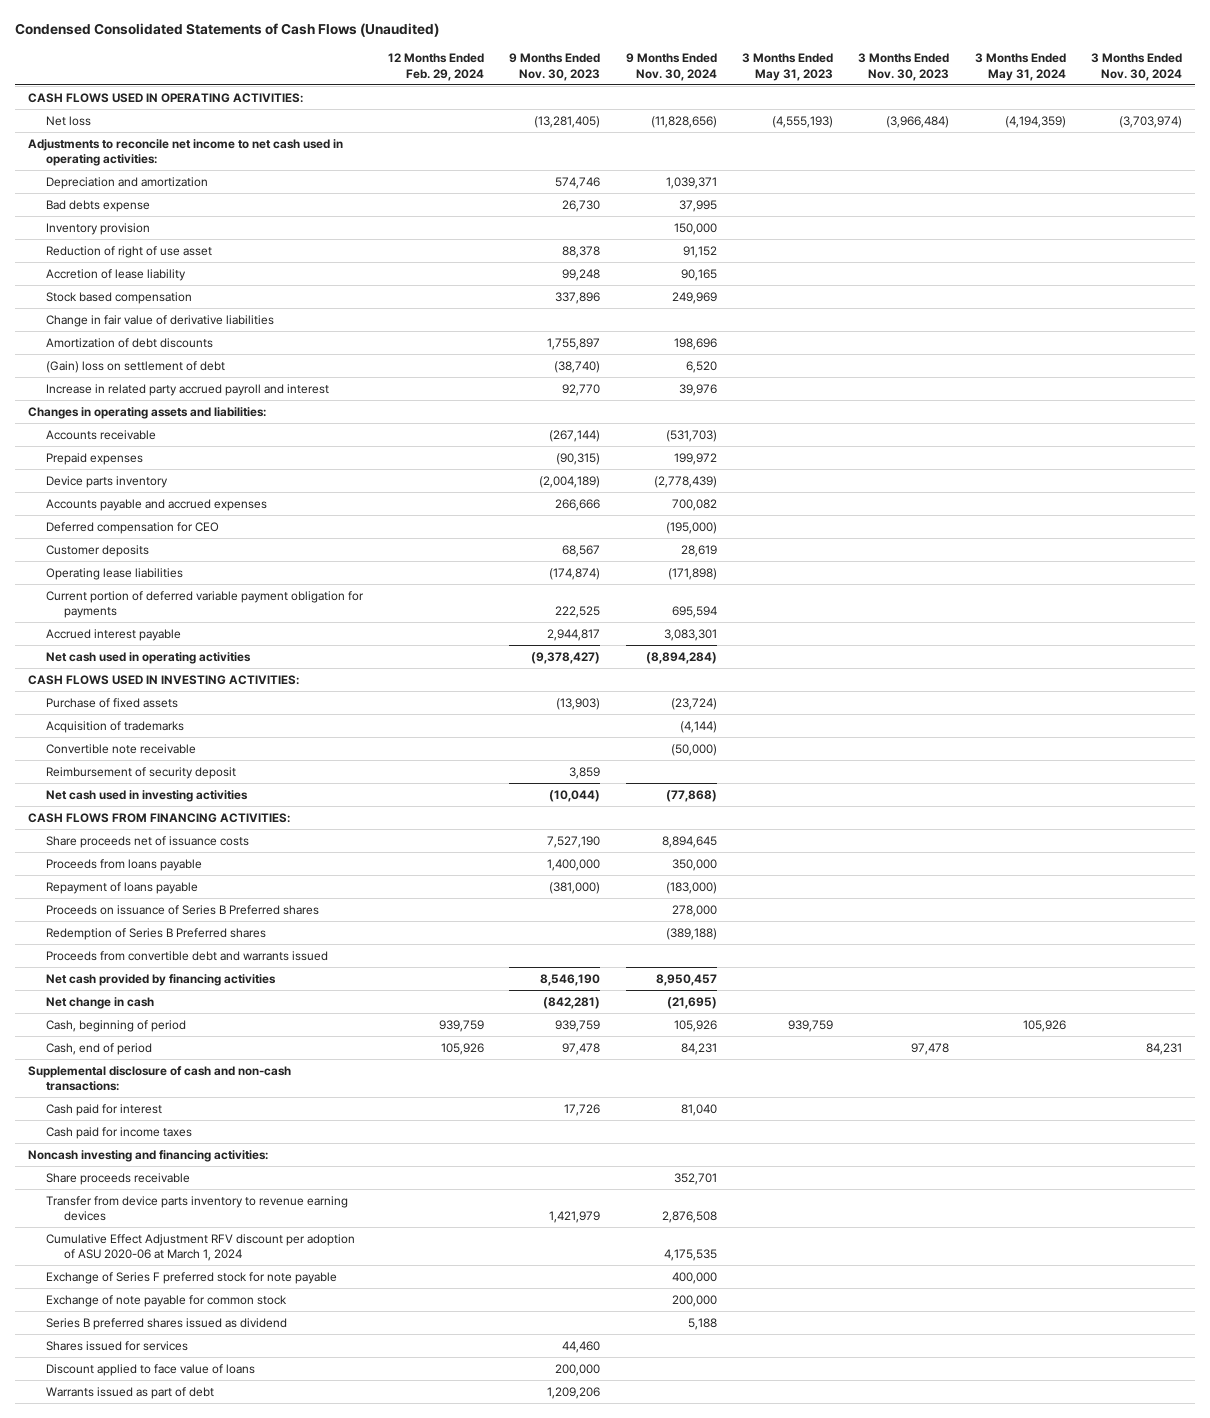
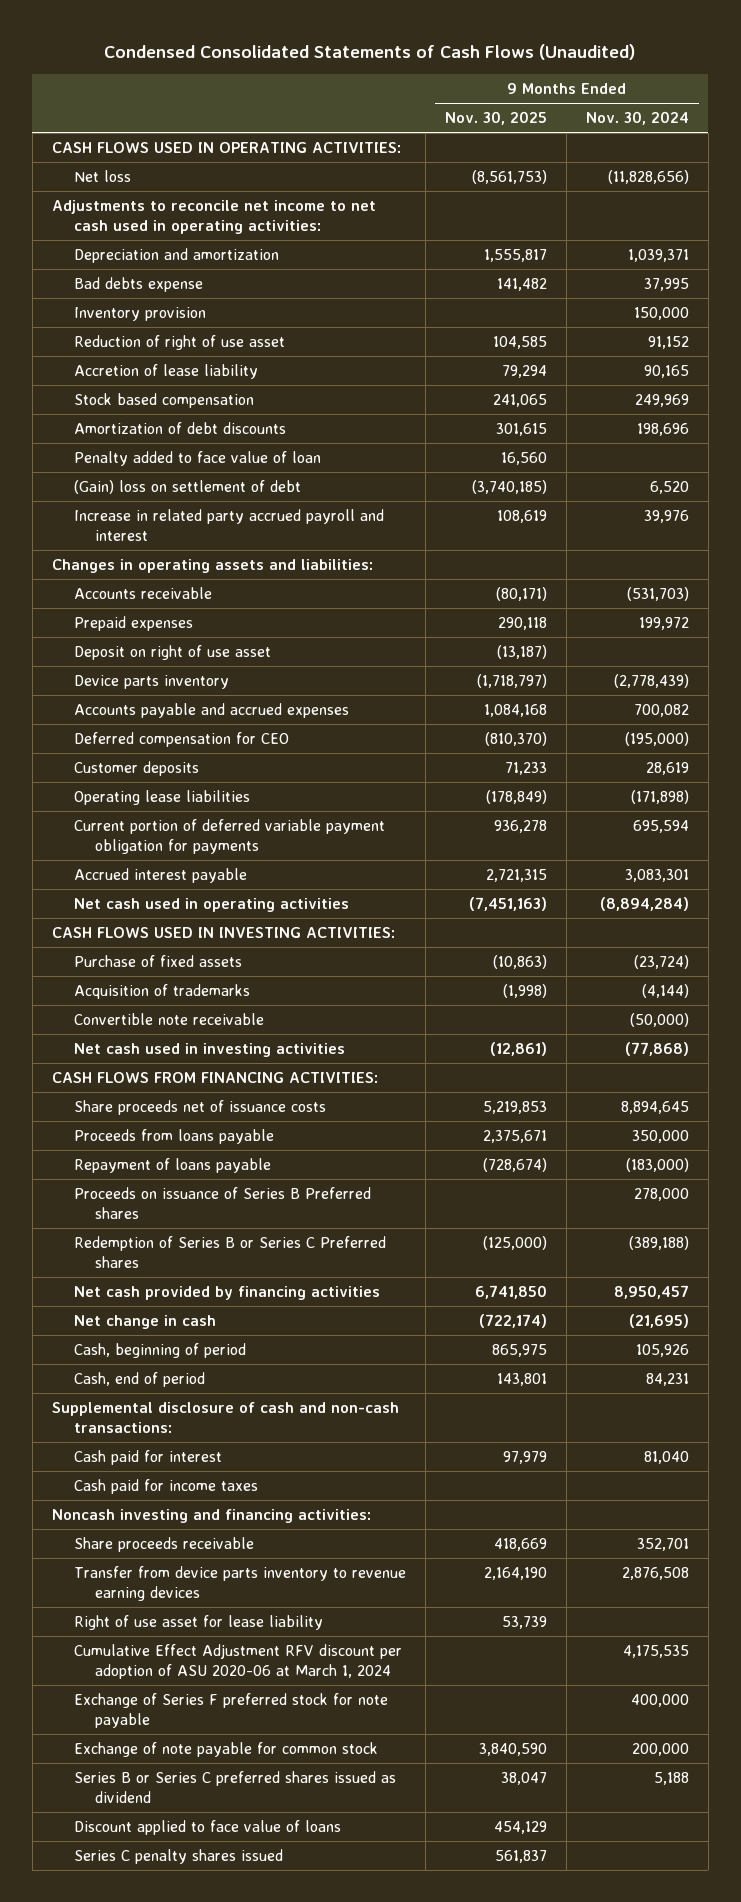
- | 12 Months Ended Feb. 29, 2024 | 9 Months Ended Nov. 30, 2023 | 9 Months Ended Nov. 30, 2024 | 3 Months Ended May 31, 2023 | 3 Months Ended Nov. 30, 2023 | 3 Months Ended May 31, 2024 | 3 Months Ended Nov. 30, 2024
+ | 9 Months Ended Nov. 30, 2025 | 9 Months Ended Nov. 30, 2024
- Change in fair value of derivative liabilities
+ Penalty added to face value of loan | 16,560 |
+ Deposit on right of use asset | (13,187) |
- Reimbursement of security deposit | | 3,859 | | | | |
- Redemption of Series B Preferred shares | | | (389,188) | | | |
- Proceeds from convertible debt and warrants issued
+ Redemption of Series B or Series C Preferred shares | (125,000) | (389,188)
+ Right of use asset for lease liability | 53,739 |
- Series B preferred shares issued as dividend | | | 5,188 | | | |
- Shares issued for services | | 44,460 | | | | |
+ Series B or Series C preferred shares issued as dividend | 38,047 | 5,188
- Warrants issued as part of debt | | 1,209,206 | | | | |
+ Series C penalty shares issued | 561,837 |

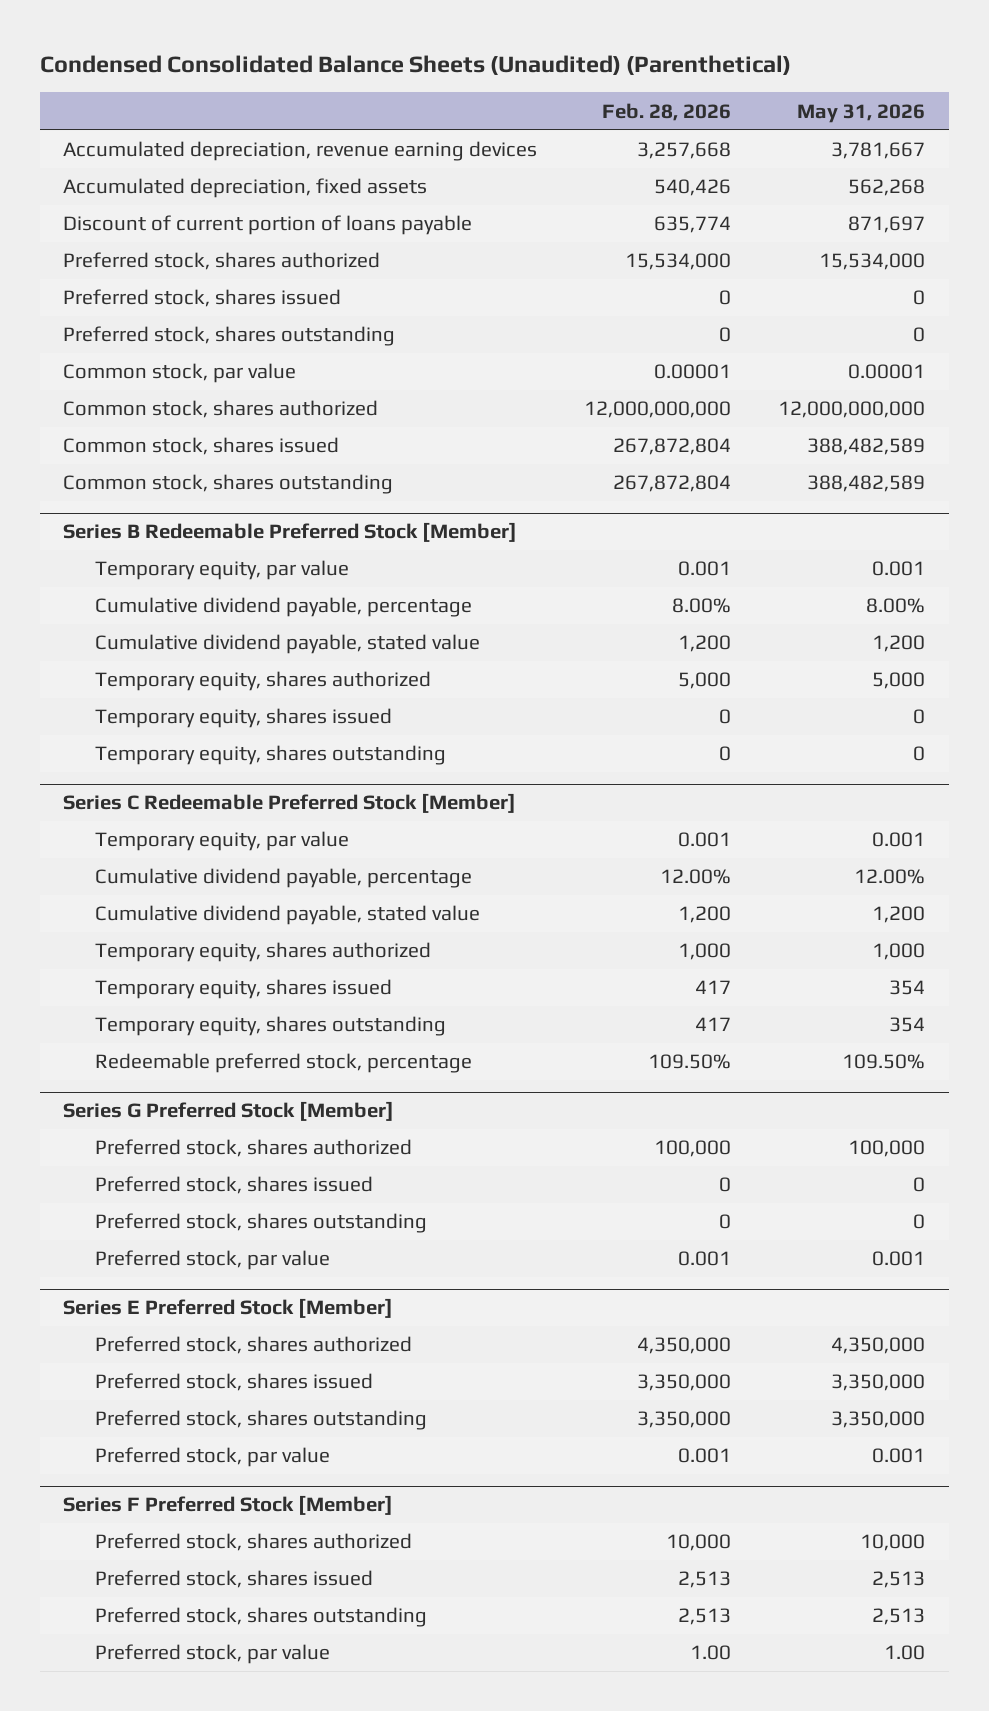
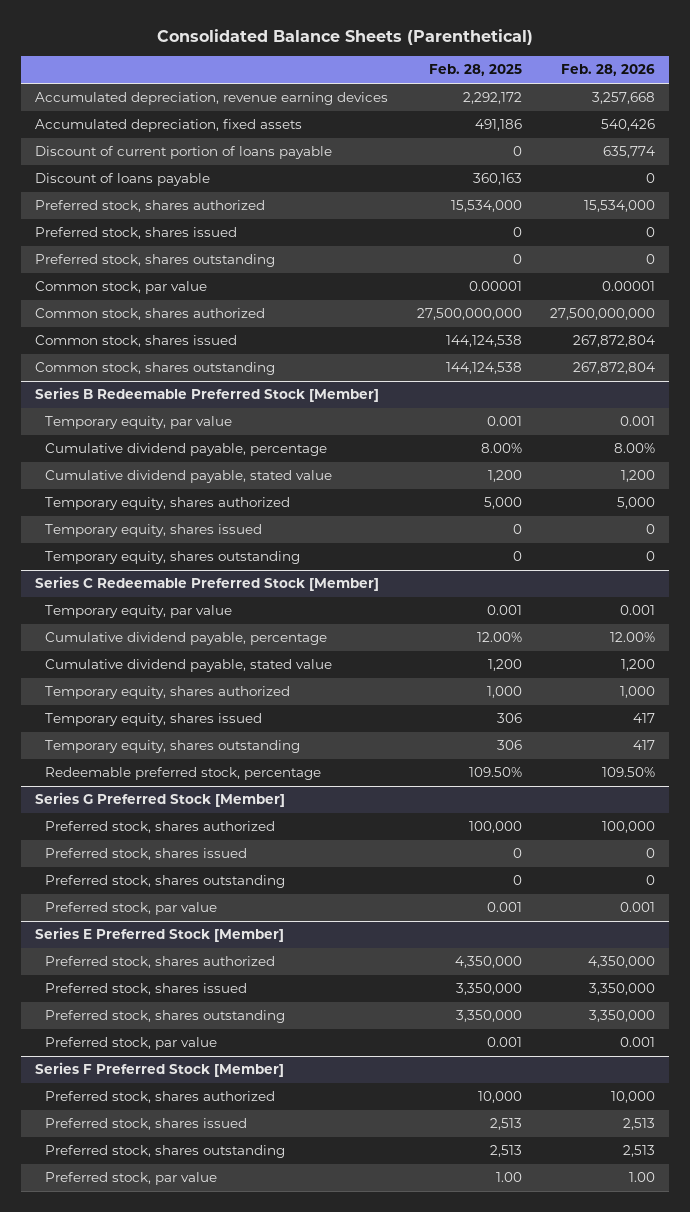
- Condensed Consolidated Balance Sheets (Unaudited) (Parenthetical)
+ Consolidated Balance Sheets (Parenthetical)
- | Feb. 28, 2026 | May 31, 2026
+ | Feb. 28, 2025 | Feb. 28, 2026
+ Discount of loans payable | 360,163 | 0
- Common stock, shares authorized | 12,000,000,000 | 12,000,000,000
+ Common stock, shares authorized | 27,500,000,000 | 27,500,000,000

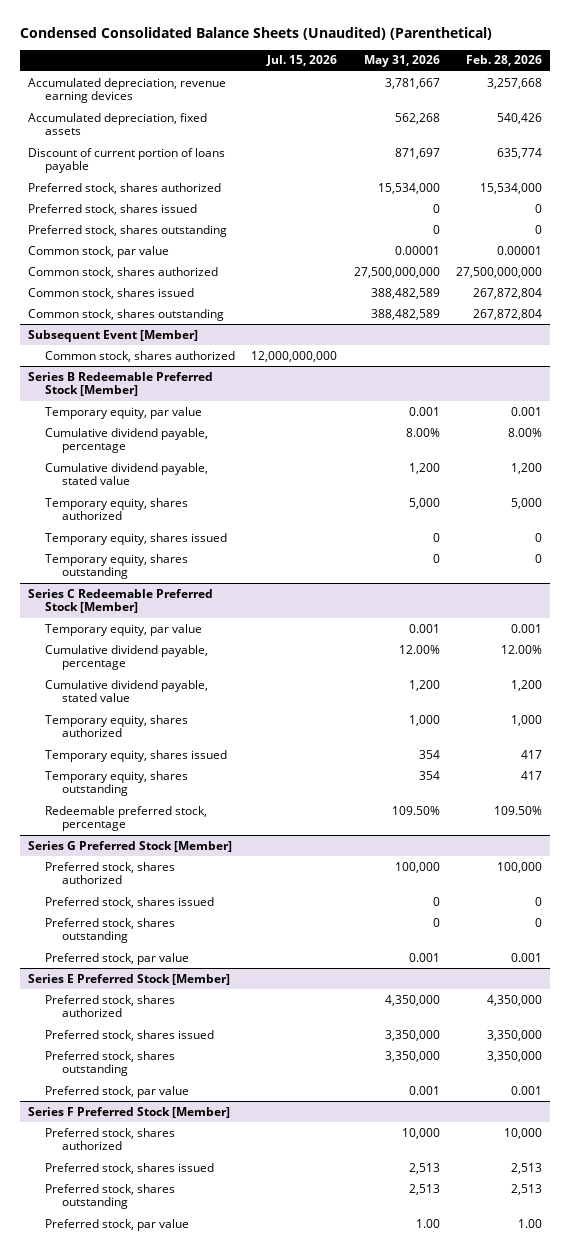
- Consolidated Balance Sheets (Parenthetical)
+ Condensed Consolidated Balance Sheets (Unaudited) (Parenthetical)
- | Feb. 28, 2025 | Feb. 28, 2026
+ | Jul. 15, 2026 | May 31, 2026 | Feb. 28, 2026
- Discount of loans payable | 360,163 | 0
+ Subsequent Event [Member]
+ Common stock, shares authorized | 12,000,000,000 | |

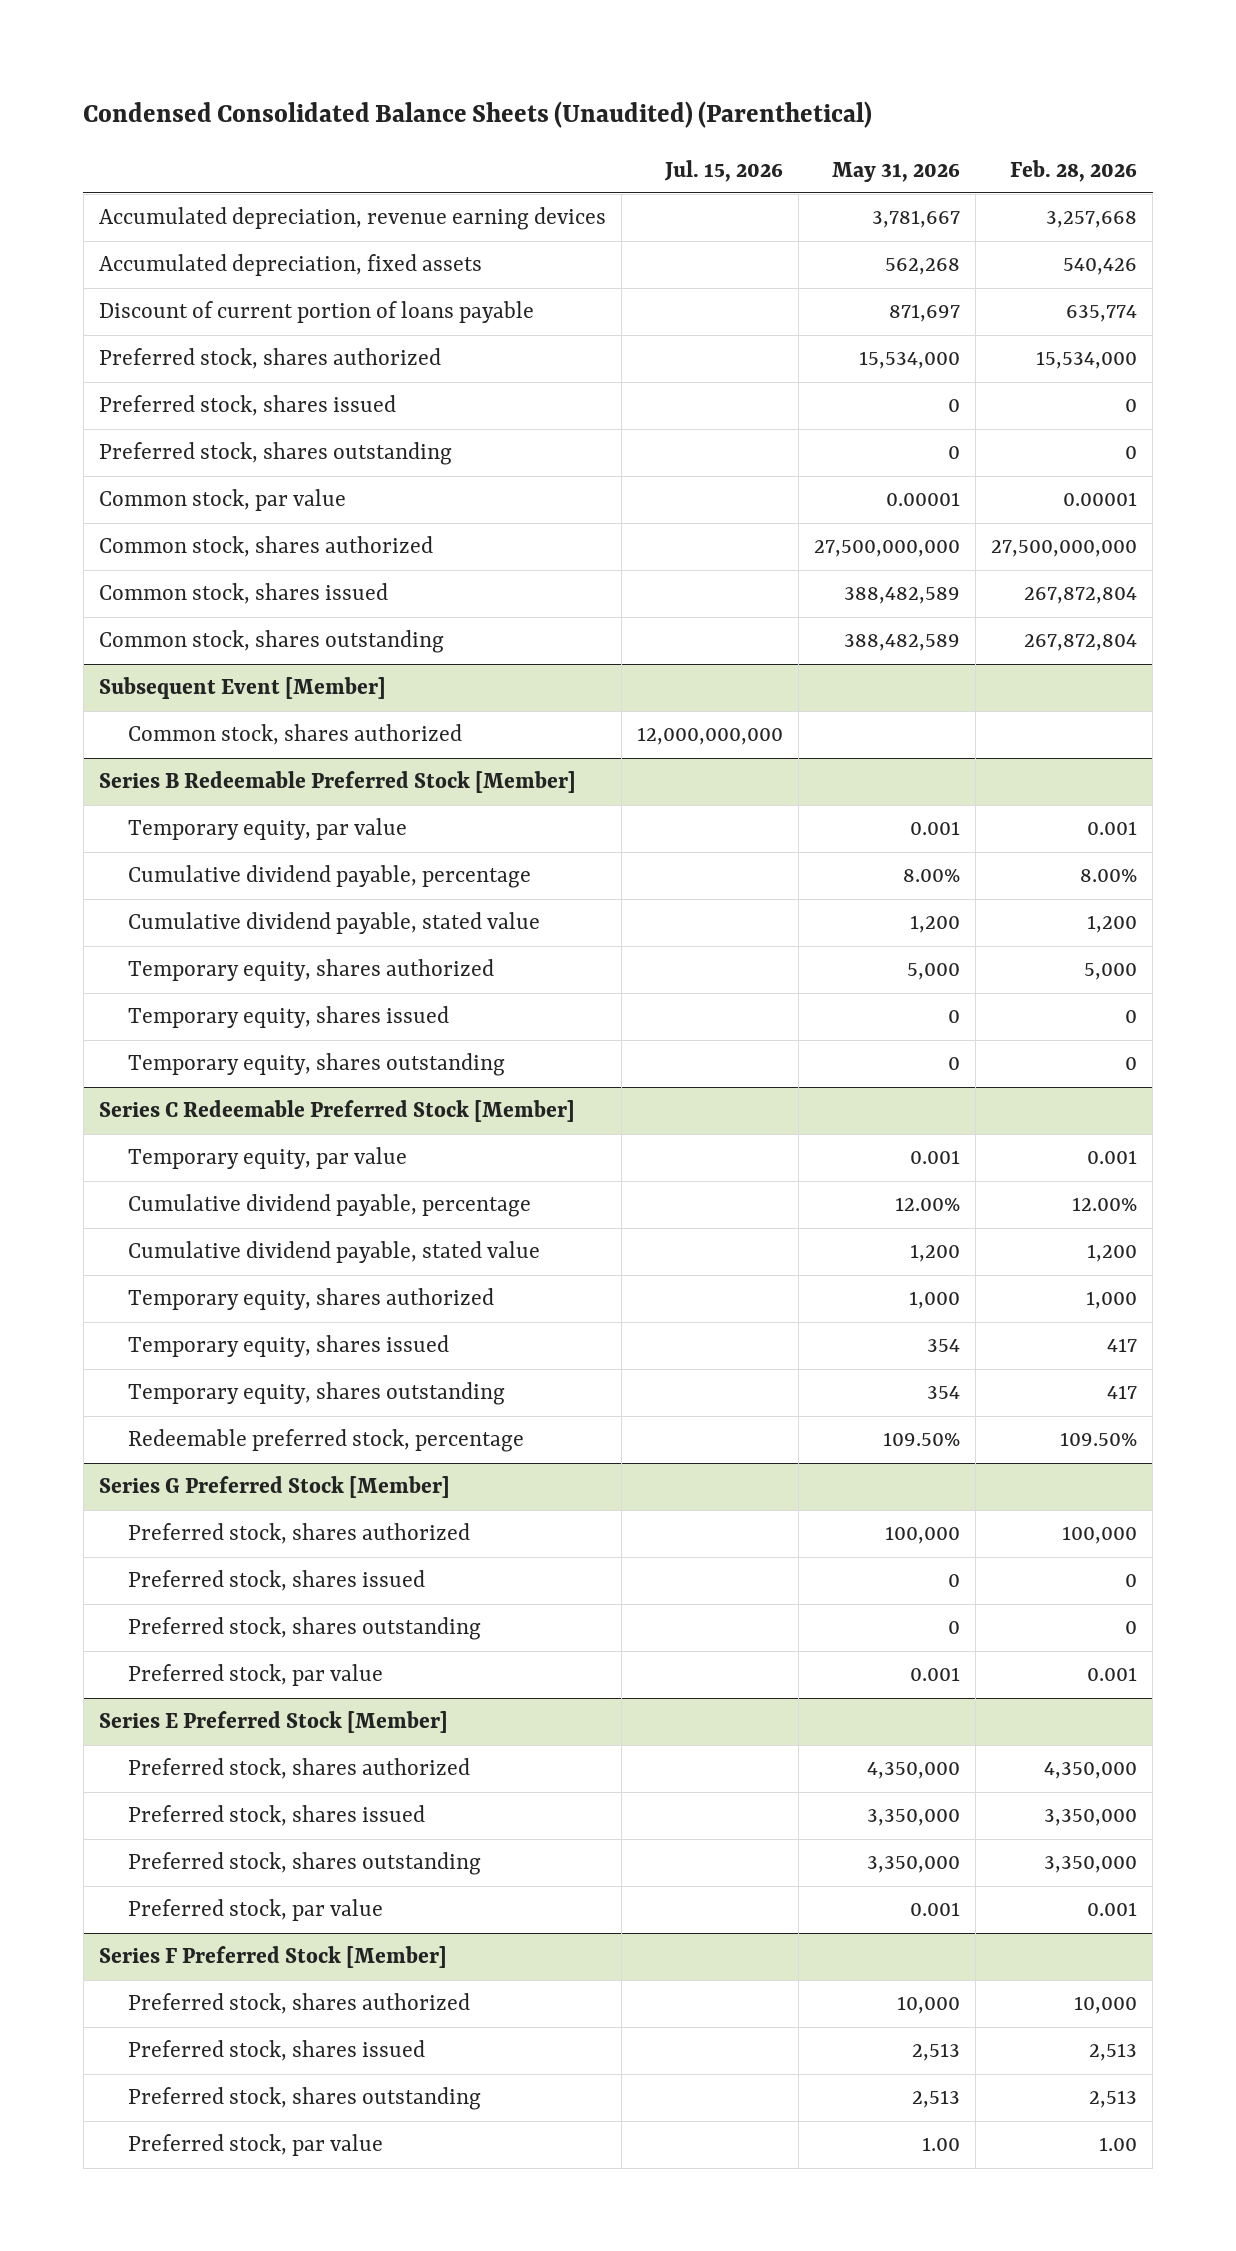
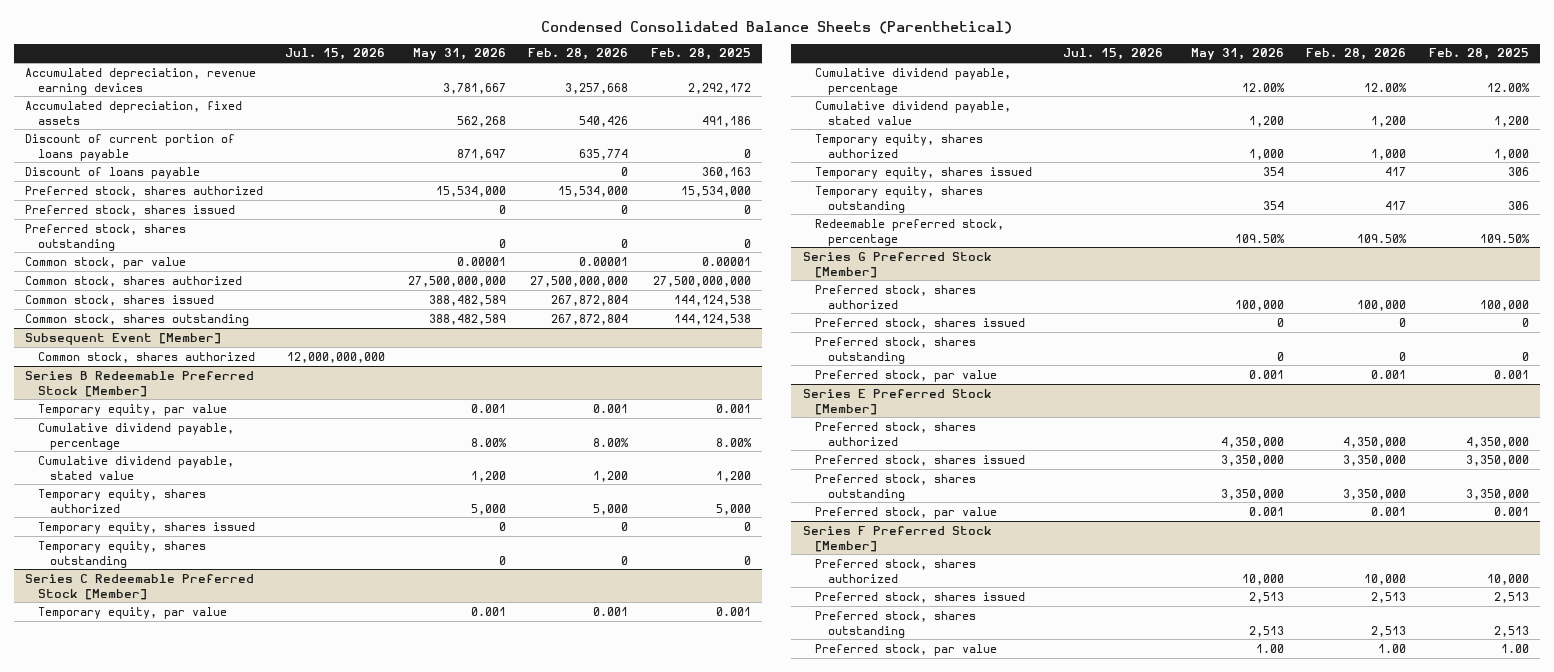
- Condensed Consolidated Balance Sheets (Unaudited) (Parenthetical)
+ Condensed Consolidated Balance Sheets (Parenthetical)
- | Jul. 15, 2026 | May 31, 2026 | Feb. 28, 2026
+ | Jul. 15, 2026 | May 31, 2026 | Feb. 28, 2026 | Feb. 28, 2025
+ Discount of loans payable | | | 0 | 360,163

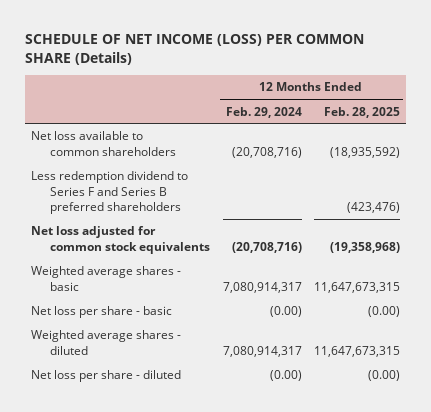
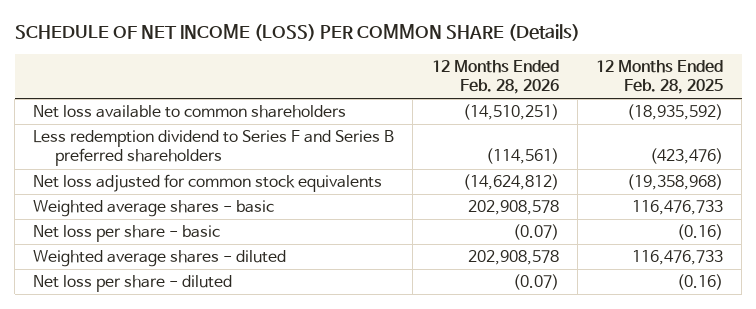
- | 12 Months Ended Feb. 29, 2024 | 12 Months Ended Feb. 28, 2025
+ | 12 Months Ended Feb. 28, 2026 | 12 Months Ended Feb. 28, 2025
- Weighted average shares - basic | 7,080,914,317 | 11,647,673,315
- Net loss per share - basic | (0.00) | (0.00)
- Weighted average shares - diluted | 7,080,914,317 | 11,647,673,315
- Net loss per share - diluted | (0.00) | (0.00)
+ Weighted average shares - basic | 202,908,578 | 116,476,733
+ Net loss per share - basic | (0.07) | (0.16)
+ Weighted average shares - diluted | 202,908,578 | 116,476,733
+ Net loss per share - diluted | (0.07) | (0.16)

